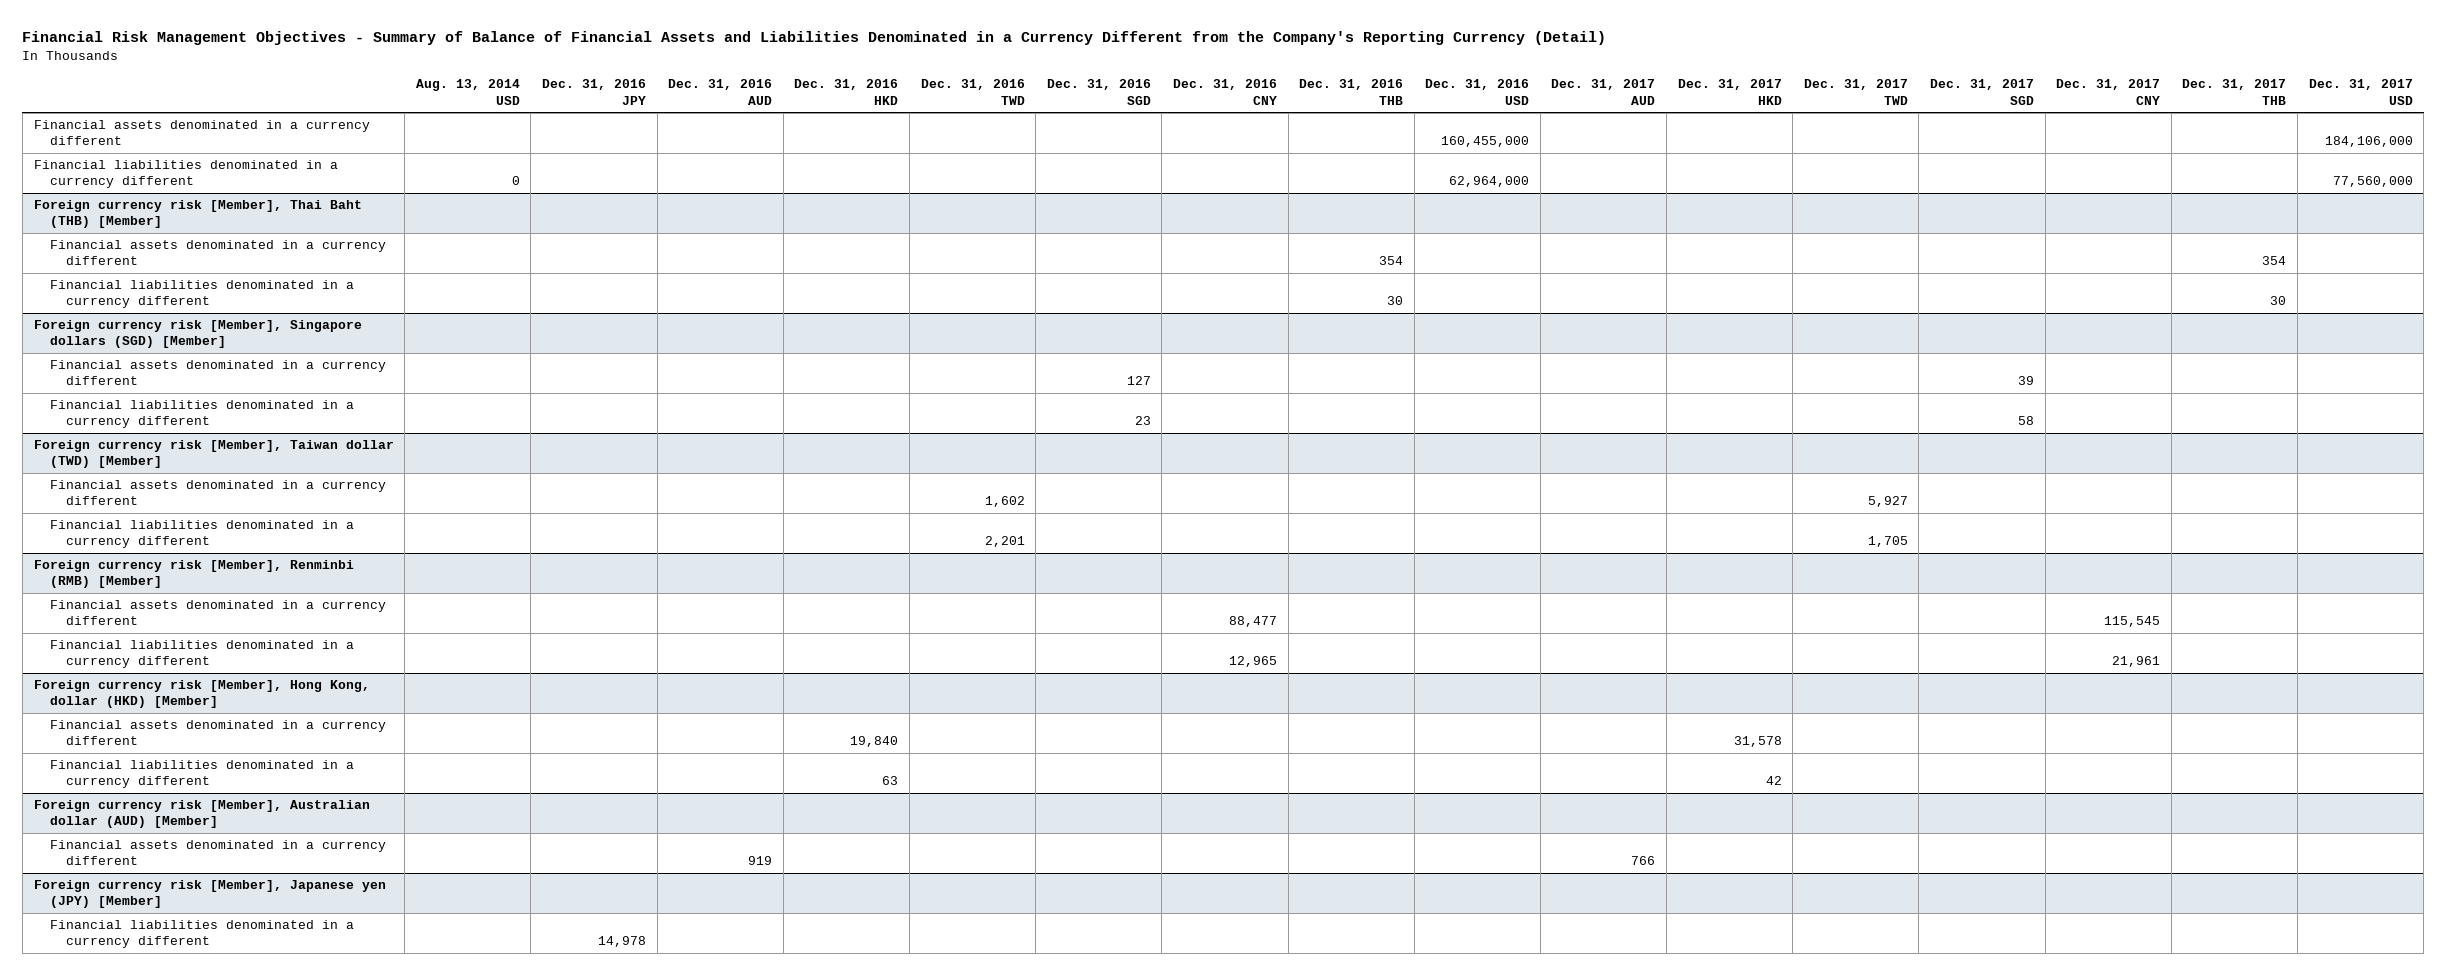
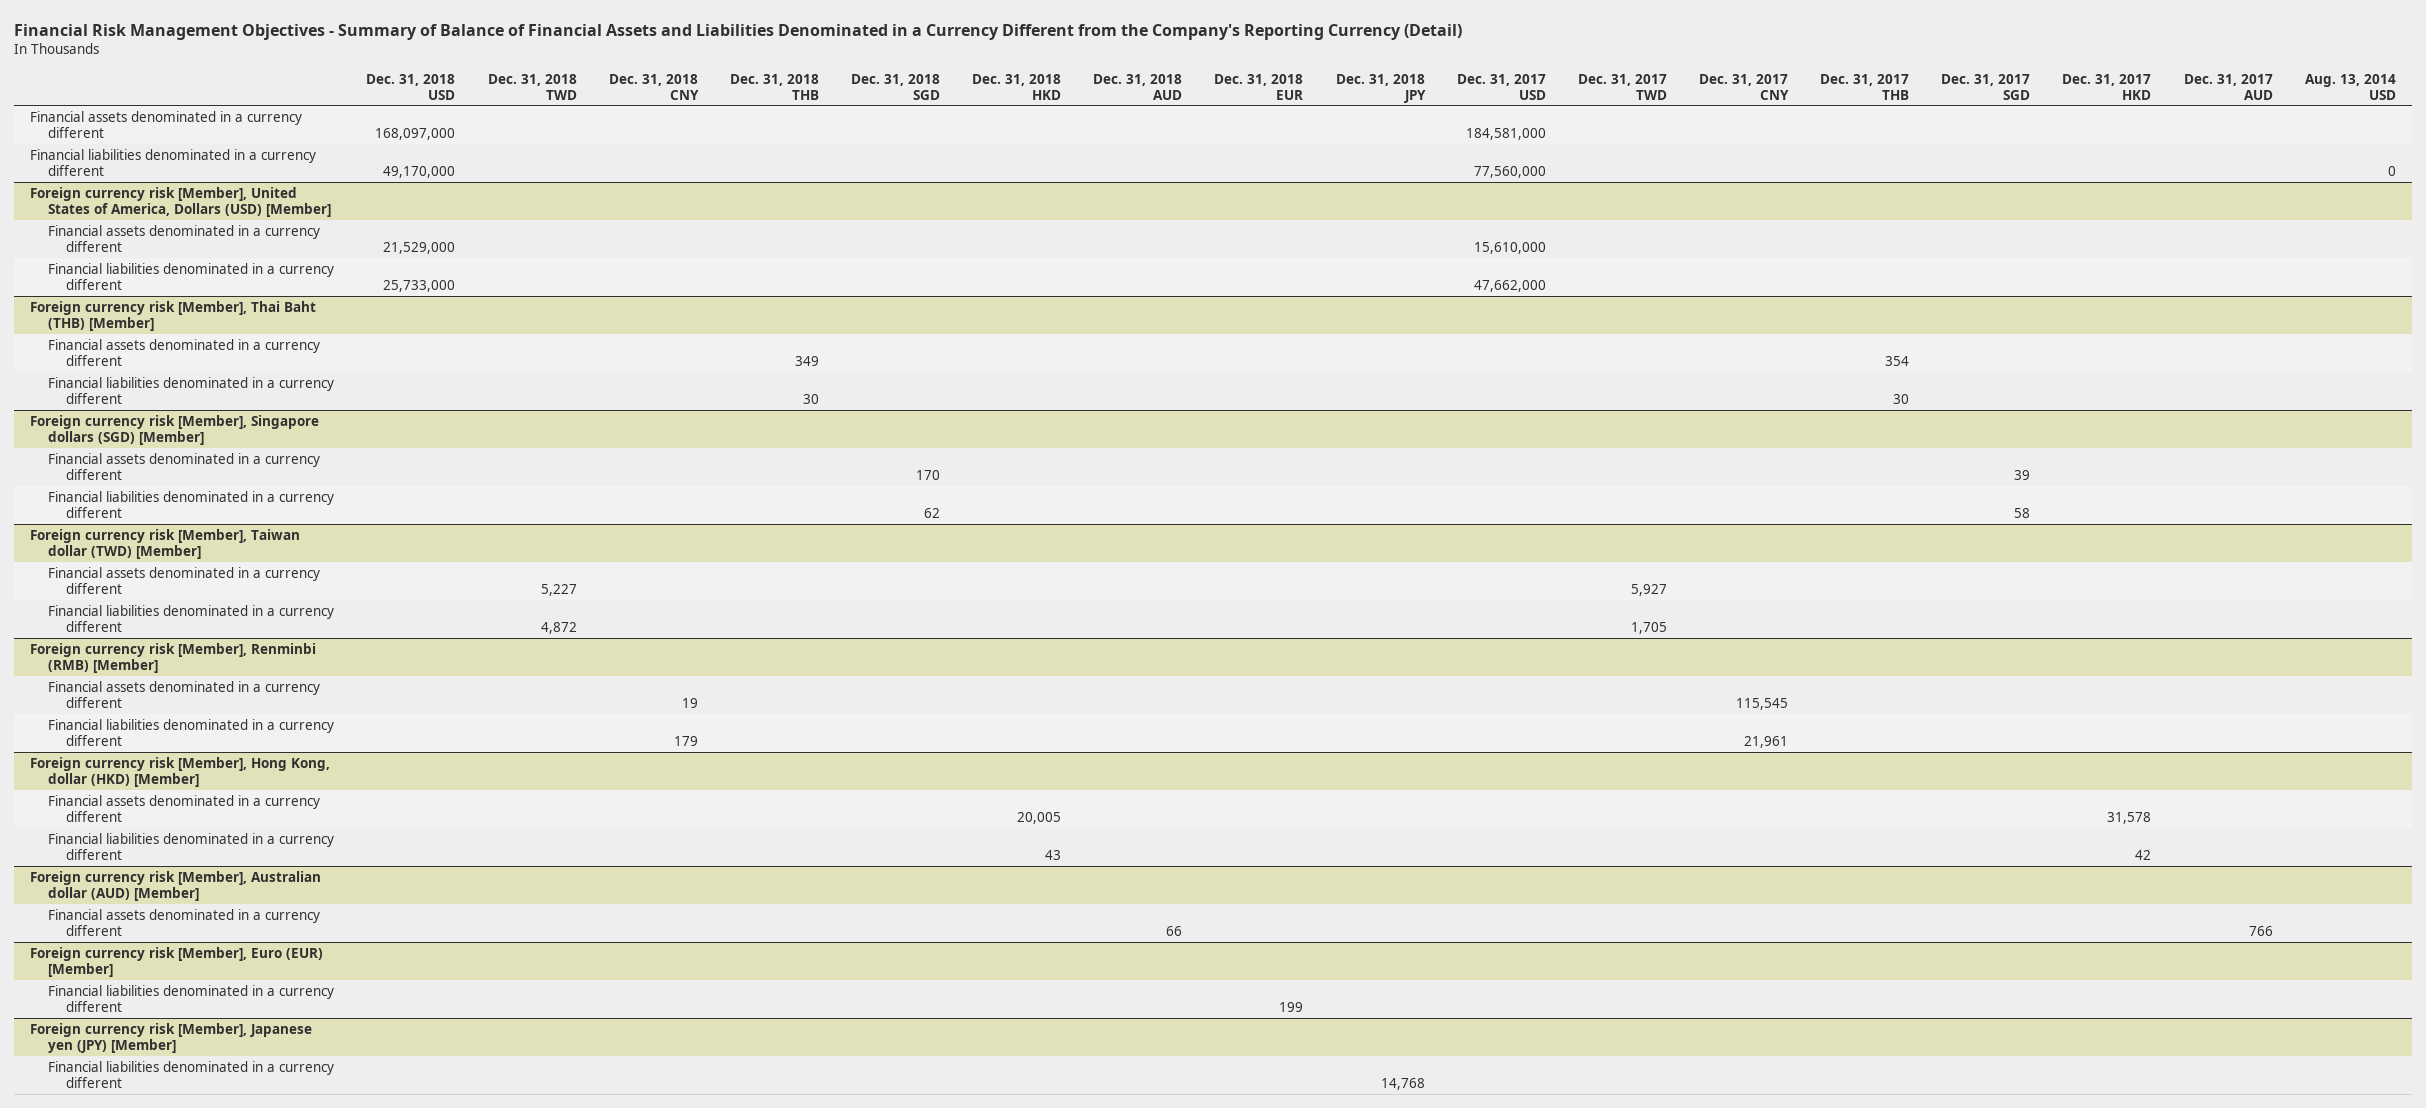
- | Aug. 13, 2014 USD | Dec. 31, 2016 JPY | Dec. 31, 2016 AUD | Dec. 31, 2016 HKD | Dec. 31, 2016 TWD | Dec. 31, 2016 SGD | Dec. 31, 2016 CNY | Dec. 31, 2016 THB | Dec. 31, 2016 USD | Dec. 31, 2017 AUD | Dec. 31, 2017 HKD | Dec. 31, 2017 TWD | Dec. 31, 2017 SGD | Dec. 31, 2017 CNY | Dec. 31, 2017 THB | Dec. 31, 2017 USD
+ | Dec. 31, 2018 USD | Dec. 31, 2018 TWD | Dec. 31, 2018 CNY | Dec. 31, 2018 THB | Dec. 31, 2018 SGD | Dec. 31, 2018 HKD | Dec. 31, 2018 AUD | Dec. 31, 2018 EUR | Dec. 31, 2018 JPY | Dec. 31, 2017 USD | Dec. 31, 2017 TWD | Dec. 31, 2017 CNY | Dec. 31, 2017 THB | Dec. 31, 2017 SGD | Dec. 31, 2017 HKD | Dec. 31, 2017 AUD | Aug. 13, 2014 USD
- Financial assets denominated in a currency different | | | | | | | | | 160,455,000 | | | | | | | 184,106,000
+ Financial assets denominated in a currency different | 168,097,000 | | | | | | | | | 184,581,000 | | | | | | |
+ Foreign currency risk [Member], United States of America, Dollars (USD) [Member]
+ Financial assets denominated in a currency different | 21,529,000 | | | | | | | | | 15,610,000 | | | | | | |
+ Financial liabilities denominated in a currency different | 25,733,000 | | | | | | | | | 47,662,000 | | | | | | |
+ Foreign currency risk [Member], Euro (EUR) [Member]
+ Financial liabilities denominated in a currency different | | | | | | | | 199 | | | | | | | | |

